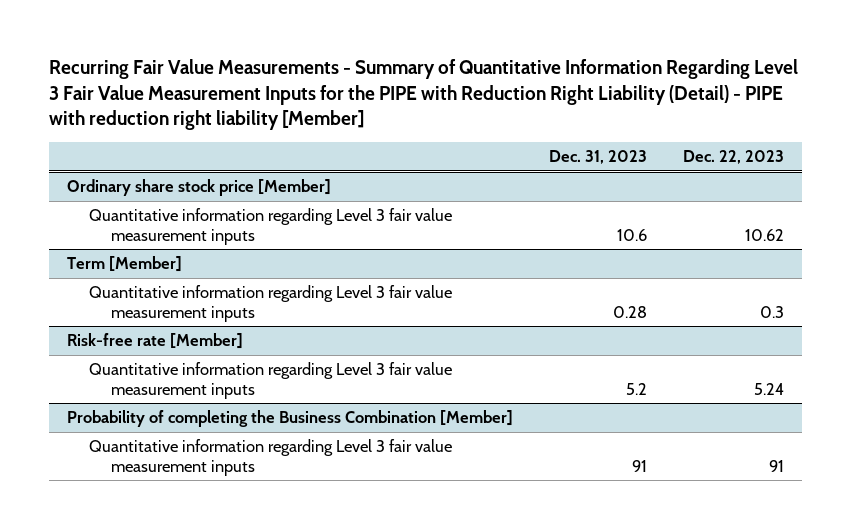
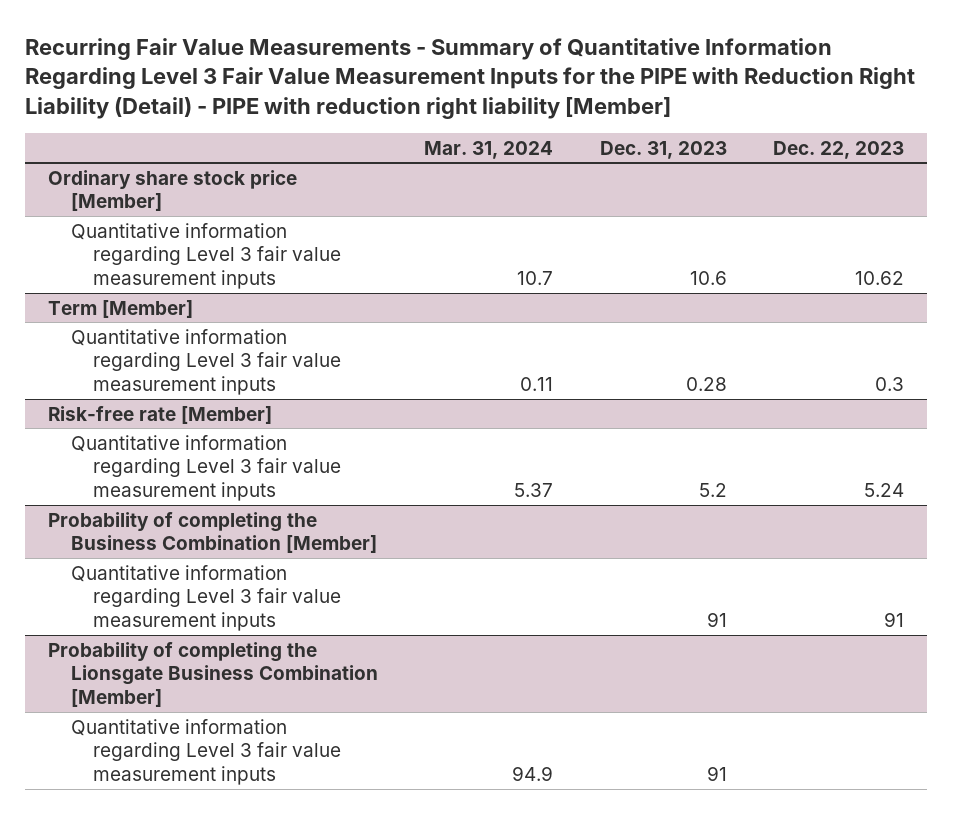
- | Dec. 31, 2023 | Dec. 22, 2023
+ | Mar. 31, 2024 | Dec. 31, 2023 | Dec. 22, 2023
+ Probability of completing the Lionsgate Business Combination [Member]
+ Quantitative information regarding Level 3 fair value measurement inputs | 94.9 | 91 |

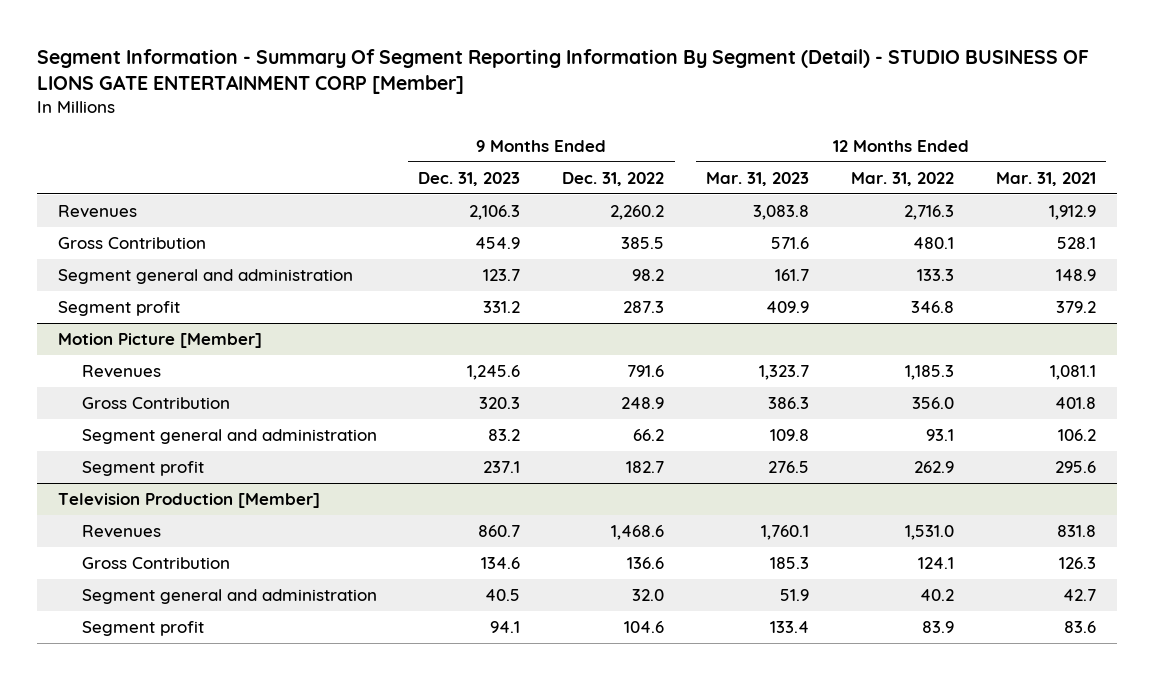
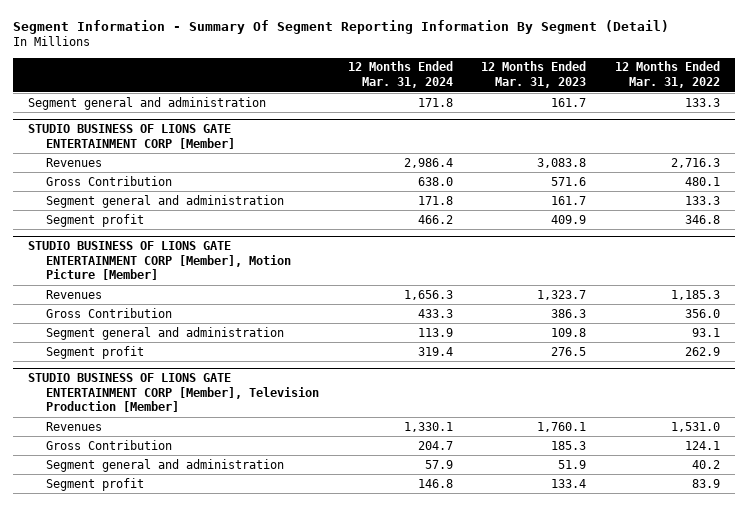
- Segment Information - Summary Of Segment Reporting Information By Segment (Detail) - STUDIO BUSINESS OF LIONS GATE ENTERTAINMENT CORP [Member]
+ Segment Information - Summary Of Segment Reporting Information By Segment (Detail)
- | 9 Months Ended Dec. 31, 2023 | 9 Months Ended Dec. 31, 2022 | 12 Months Ended Mar. 31, 2023 | 12 Months Ended Mar. 31, 2022 | 12 Months Ended Mar. 31, 2021
+ | 12 Months Ended Mar. 31, 2024 | 12 Months Ended Mar. 31, 2023 | 12 Months Ended Mar. 31, 2022
+ Segment general and administration | 171.8 | 161.7 | 133.3
+ STUDIO BUSINESS OF LIONS GATE ENTERTAINMENT CORP [Member]
- Motion Picture [Member]
+ STUDIO BUSINESS OF LIONS GATE ENTERTAINMENT CORP [Member], Motion Picture [Member]
- Television Production [Member]
+ STUDIO BUSINESS OF LIONS GATE ENTERTAINMENT CORP [Member], Television Production [Member]

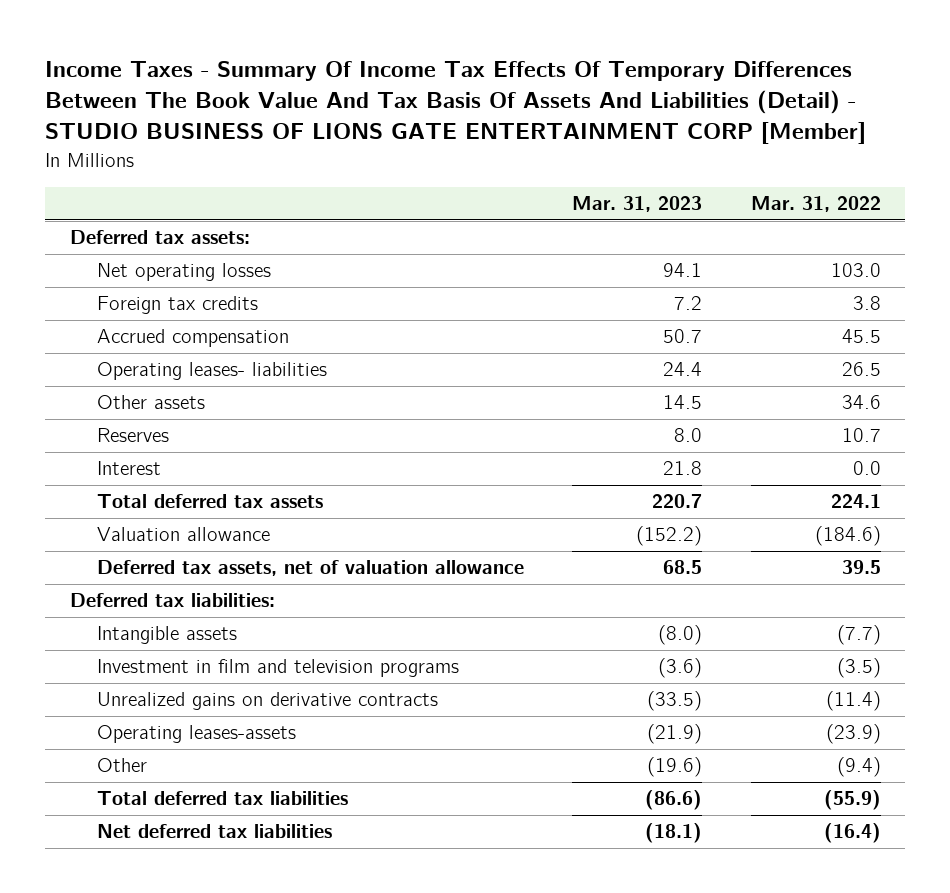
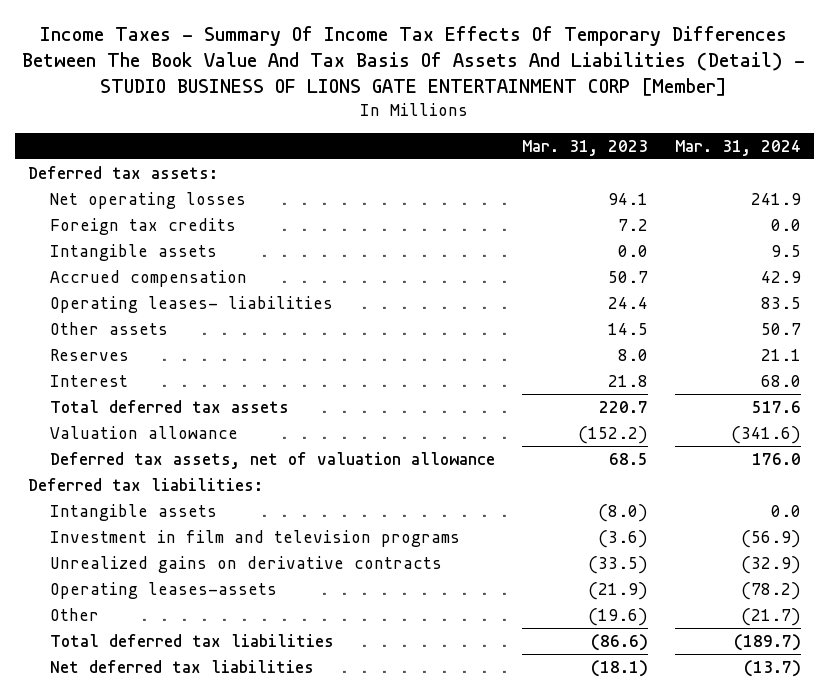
- | Mar. 31, 2023 | Mar. 31, 2022
+ | Mar. 31, 2023 | Mar. 31, 2024
+ Intangible assets | 0.0 | 9.5

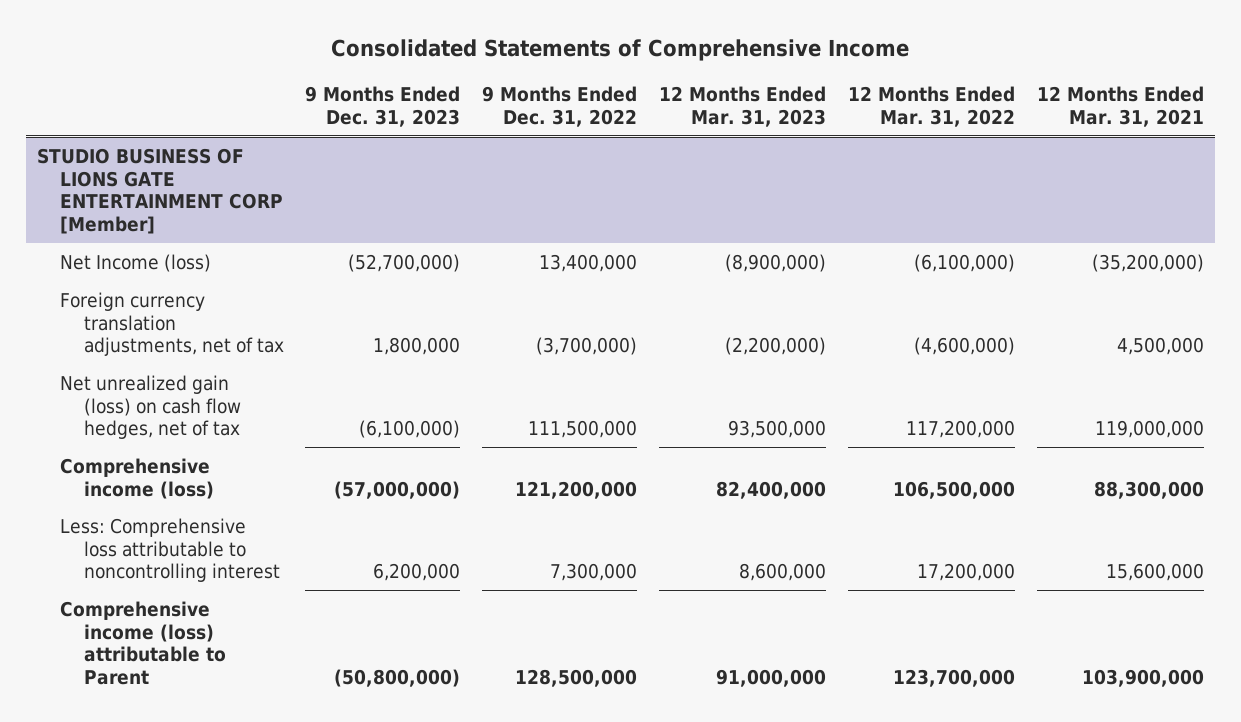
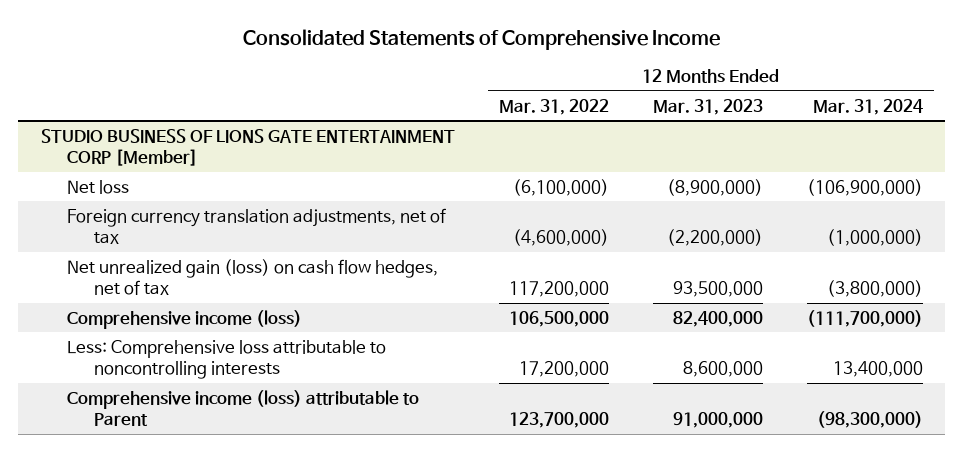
- | 9 Months Ended Dec. 31, 2023 | 9 Months Ended Dec. 31, 2022 | 12 Months Ended Mar. 31, 2023 | 12 Months Ended Mar. 31, 2022 | 12 Months Ended Mar. 31, 2021
+ | 12 Months Ended Mar. 31, 2022 | 12 Months Ended Mar. 31, 2023 | 12 Months Ended Mar. 31, 2024
@ STUDIO BUSINESS OF LIONS GATE ENTERTAINMENT CORP [Member]
- Net Income (loss) | (52,700,000) | 13,400,000 | (8,900,000) | (6,100,000) | (35,200,000)
+ Net loss | (6,100,000) | (8,900,000) | (106,900,000)
- Less: Comprehensive loss attributable to noncontrolling interest | 6,200,000 | 7,300,000 | 8,600,000 | 17,200,000 | 15,600,000
+ Less: Comprehensive loss attributable to noncontrolling interests | 17,200,000 | 8,600,000 | 13,400,000

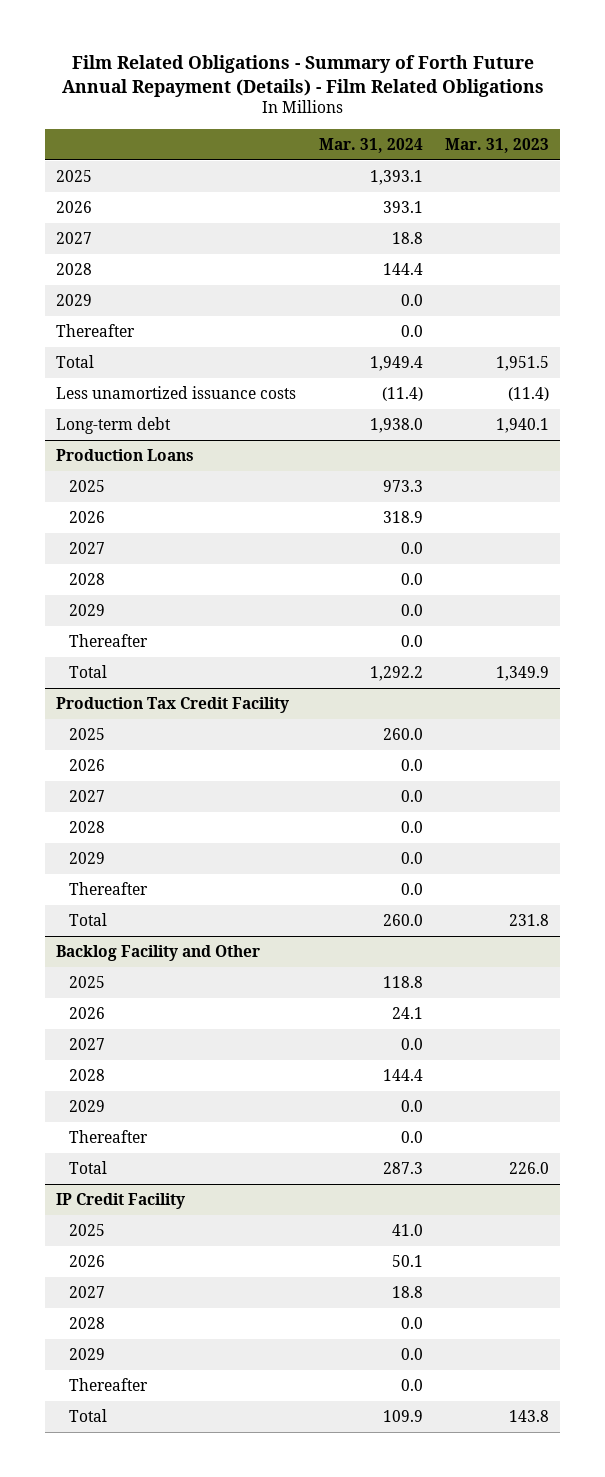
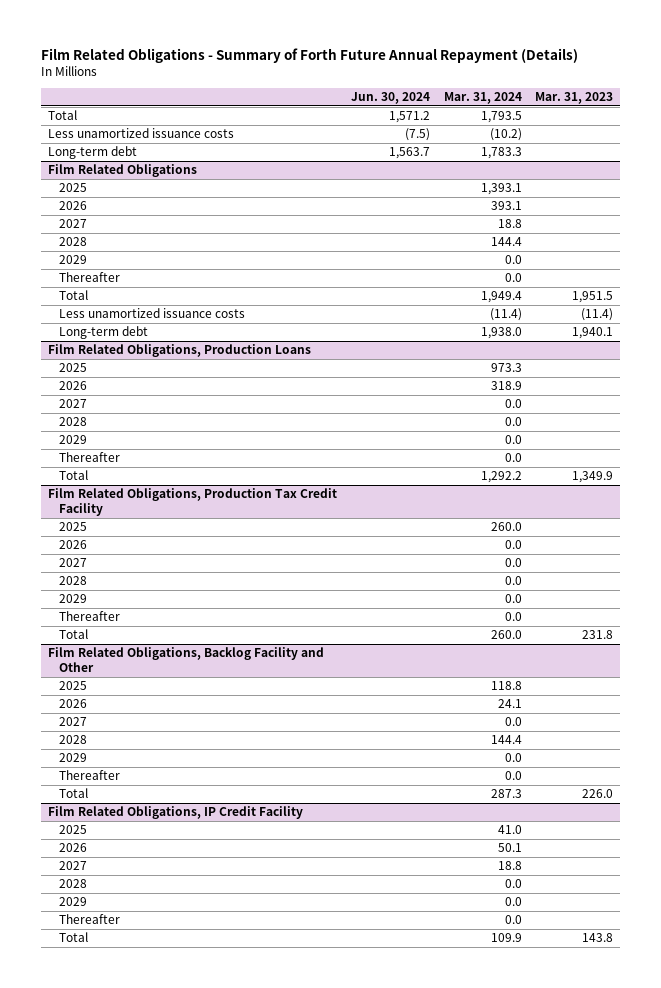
- Film Related Obligations - Summary of Forth Future Annual Repayment (Details) - Film Related Obligations
+ Film Related Obligations - Summary of Forth Future Annual Repayment (Details)
- | Mar. 31, 2024 | Mar. 31, 2023
+ | Jun. 30, 2024 | Mar. 31, 2024 | Mar. 31, 2023
+ Total | 1,571.2 | 1,793.5 |
+ Less unamortized issuance costs | (7.5) | (10.2) |
+ Long-term debt | 1,563.7 | 1,783.3 |
+ Film Related Obligations
- Production Loans
+ Film Related Obligations, Production Loans
- Production Tax Credit Facility
+ Film Related Obligations, Production Tax Credit Facility
- Backlog Facility and Other
+ Film Related Obligations, Backlog Facility and Other
- IP Credit Facility
+ Film Related Obligations, IP Credit Facility

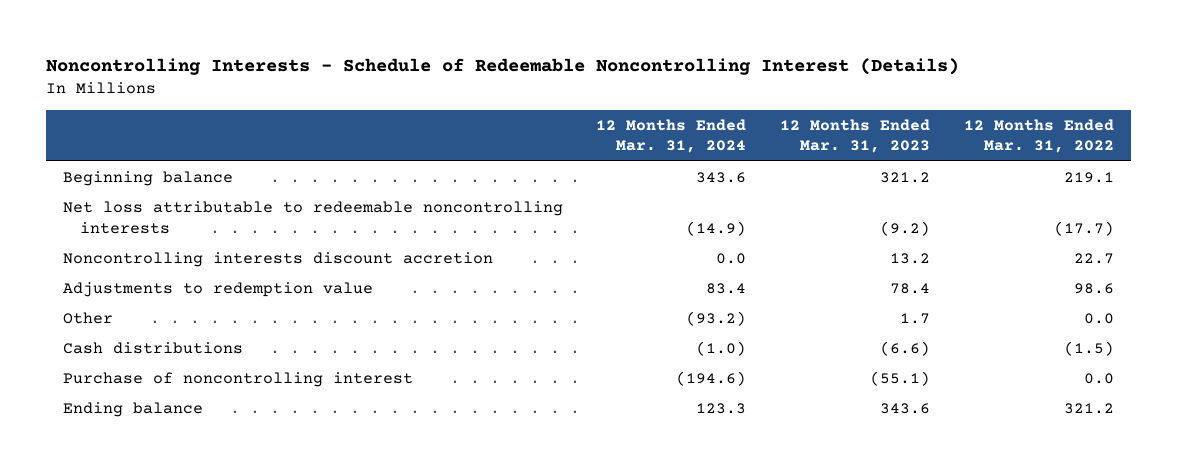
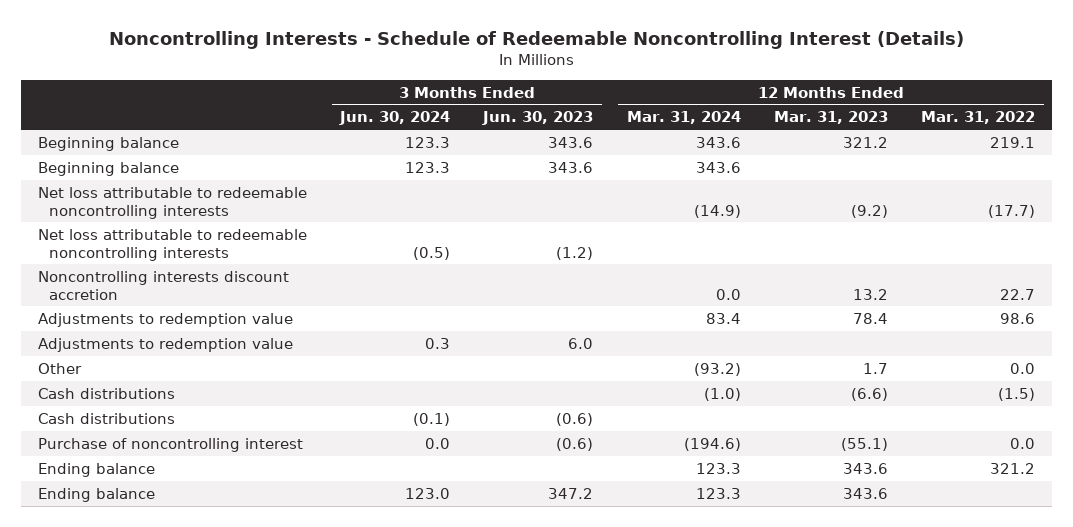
- | 12 Months Ended Mar. 31, 2024 | 12 Months Ended Mar. 31, 2023 | 12 Months Ended Mar. 31, 2022
+ | 3 Months Ended Jun. 30, 2024 | 3 Months Ended Jun. 30, 2023 | 12 Months Ended Mar. 31, 2024 | 12 Months Ended Mar. 31, 2023 | 12 Months Ended Mar. 31, 2022
+ Beginning balance | 123.3 | 343.6 | 343.6 | |
+ Net loss attributable to redeemable noncontrolling interests | (0.5) | (1.2) | | |
+ Adjustments to redemption value | 0.3 | 6.0 | | |
+ Cash distributions | (0.1) | (0.6) | | |
+ Ending balance | 123.0 | 347.2 | 123.3 | 343.6 |

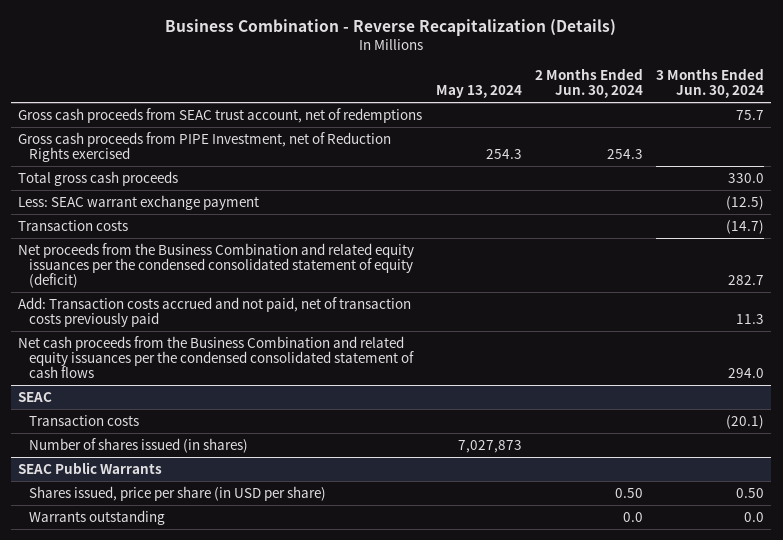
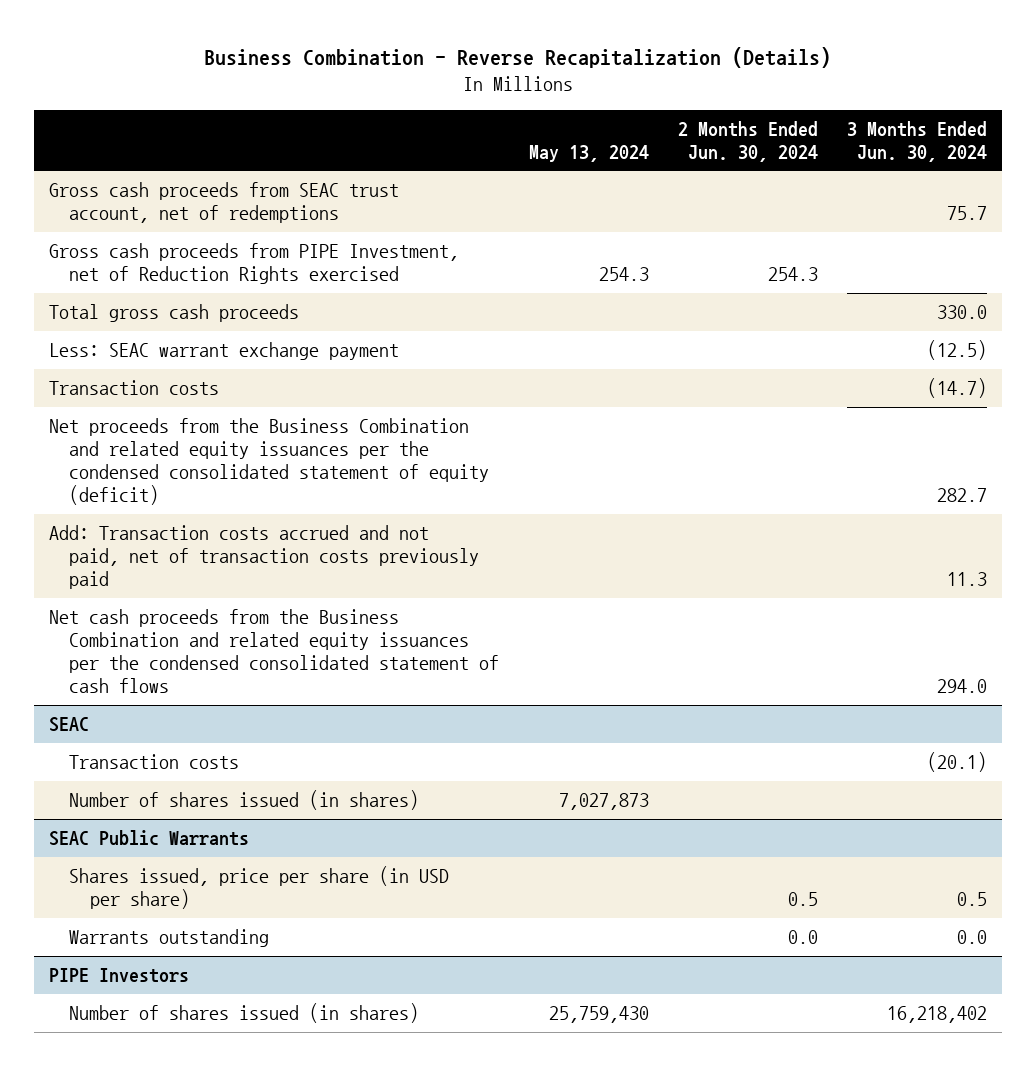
@ SEAC Public Warrants
- Shares issued, price per share (in USD per share) | | 0.50 | 0.50
+ Shares issued, price per share (in USD per share) | | 0.5 | 0.5
+ PIPE Investors
+ Number of shares issued (in shares) | 25,759,430 | | 16,218,402

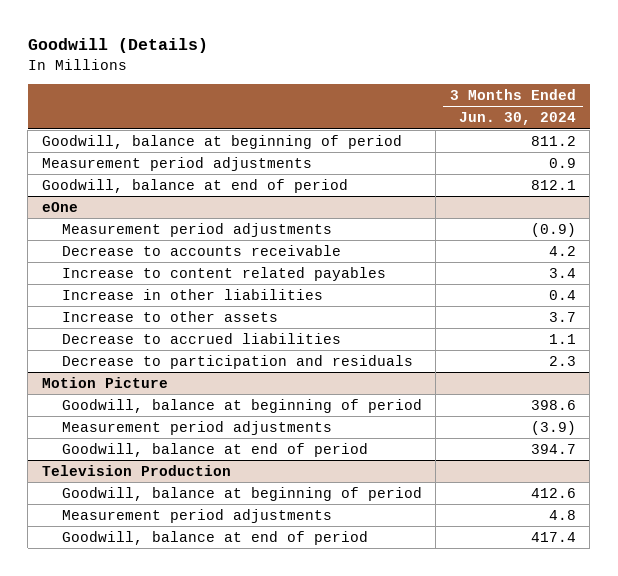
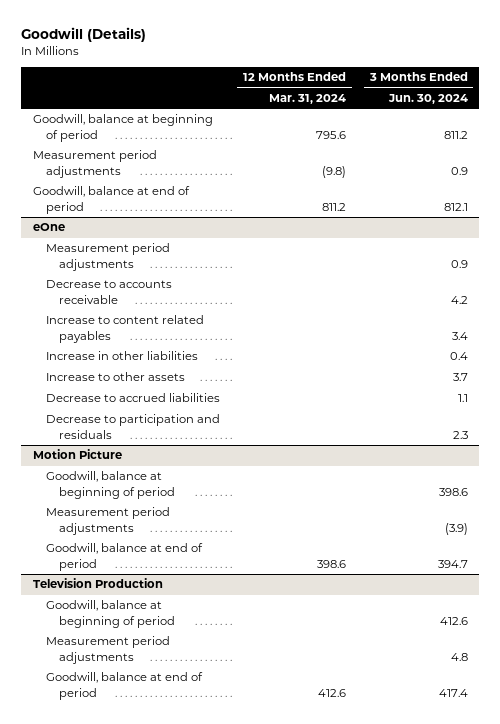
- | 3 Months Ended Jun. 30, 2024
+ | 12 Months Ended Mar. 31, 2024 | 3 Months Ended Jun. 30, 2024
@ eOne
- Measurement period adjustments | (0.9)
+ Measurement period adjustments | | 0.9

